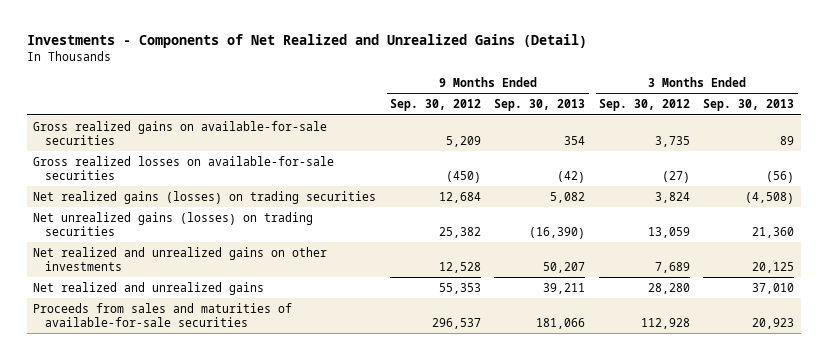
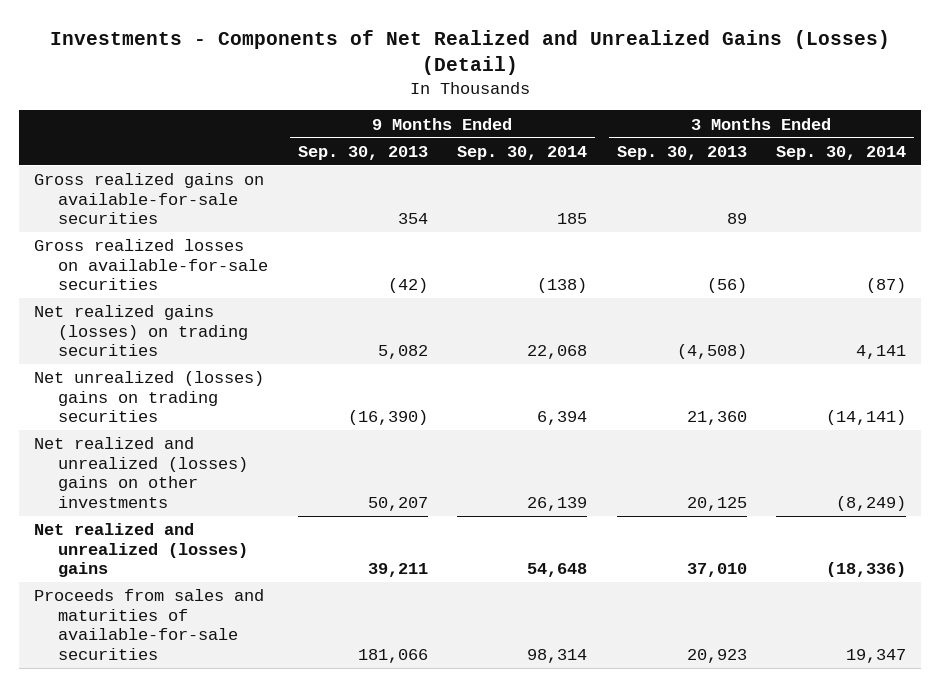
- Investments - Components of Net Realized and Unrealized Gains (Detail)
+ Investments - Components of Net Realized and Unrealized Gains (Losses) (Detail)
- | 9 Months Ended Sep. 30, 2012 | 9 Months Ended Sep. 30, 2013 | 3 Months Ended Sep. 30, 2012 | 3 Months Ended Sep. 30, 2013
+ | 9 Months Ended Sep. 30, 2013 | 9 Months Ended Sep. 30, 2014 | 3 Months Ended Sep. 30, 2013 | 3 Months Ended Sep. 30, 2014
- Net unrealized gains (losses) on trading securities | 25,382 | (16,390) | 13,059 | 21,360
- Net realized and unrealized gains on other investments | 12,528 | 50,207 | 7,689 | 20,125
- Net realized and unrealized gains | 55,353 | 39,211 | 28,280 | 37,010
+ Net unrealized (losses) gains on trading securities | (16,390) | 6,394 | 21,360 | (14,141)
+ Net realized and unrealized (losses) gains on other investments | 50,207 | 26,139 | 20,125 | (8,249)
+ Net realized and unrealized (losses) gains | 39,211 | 54,648 | 37,010 | (18,336)

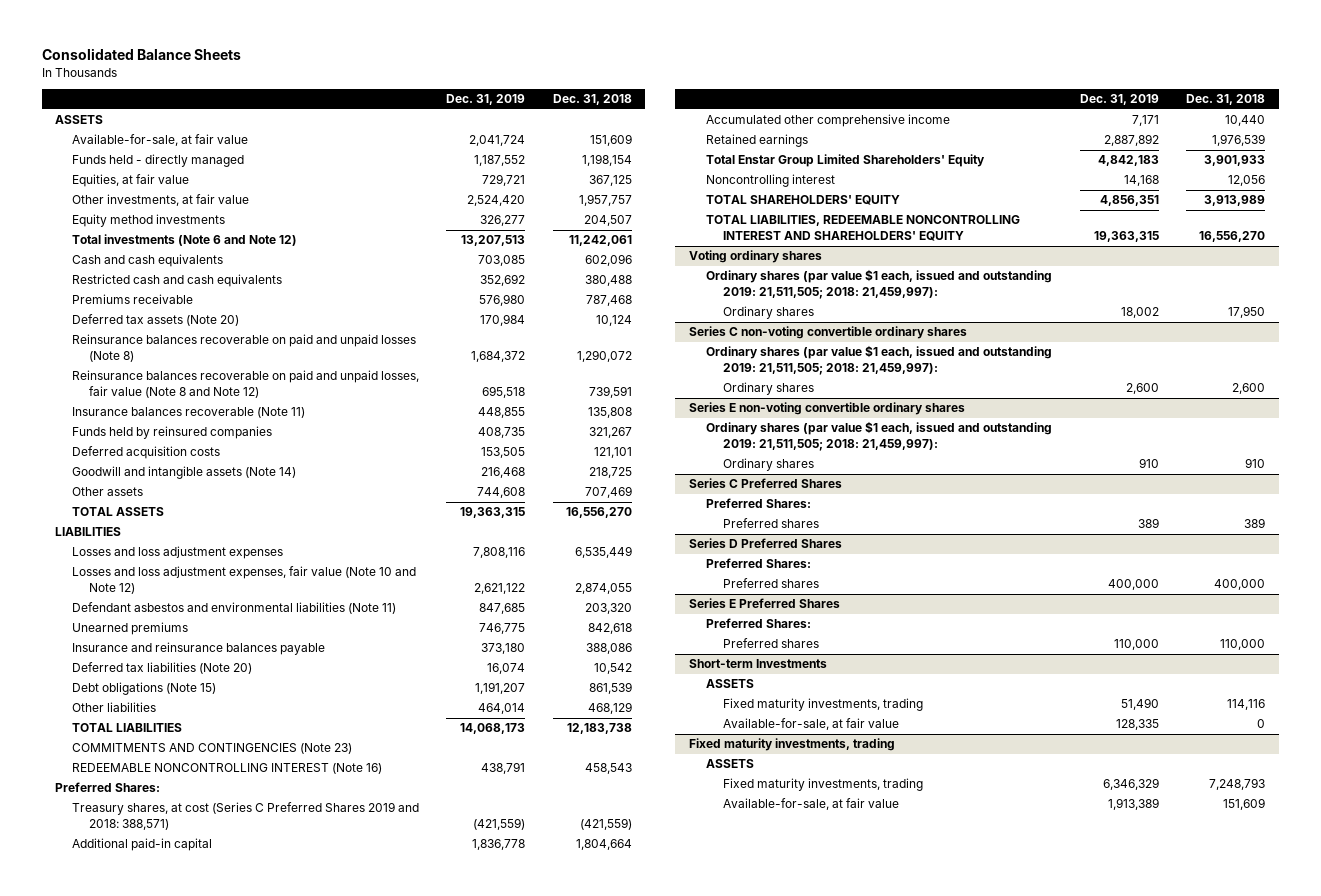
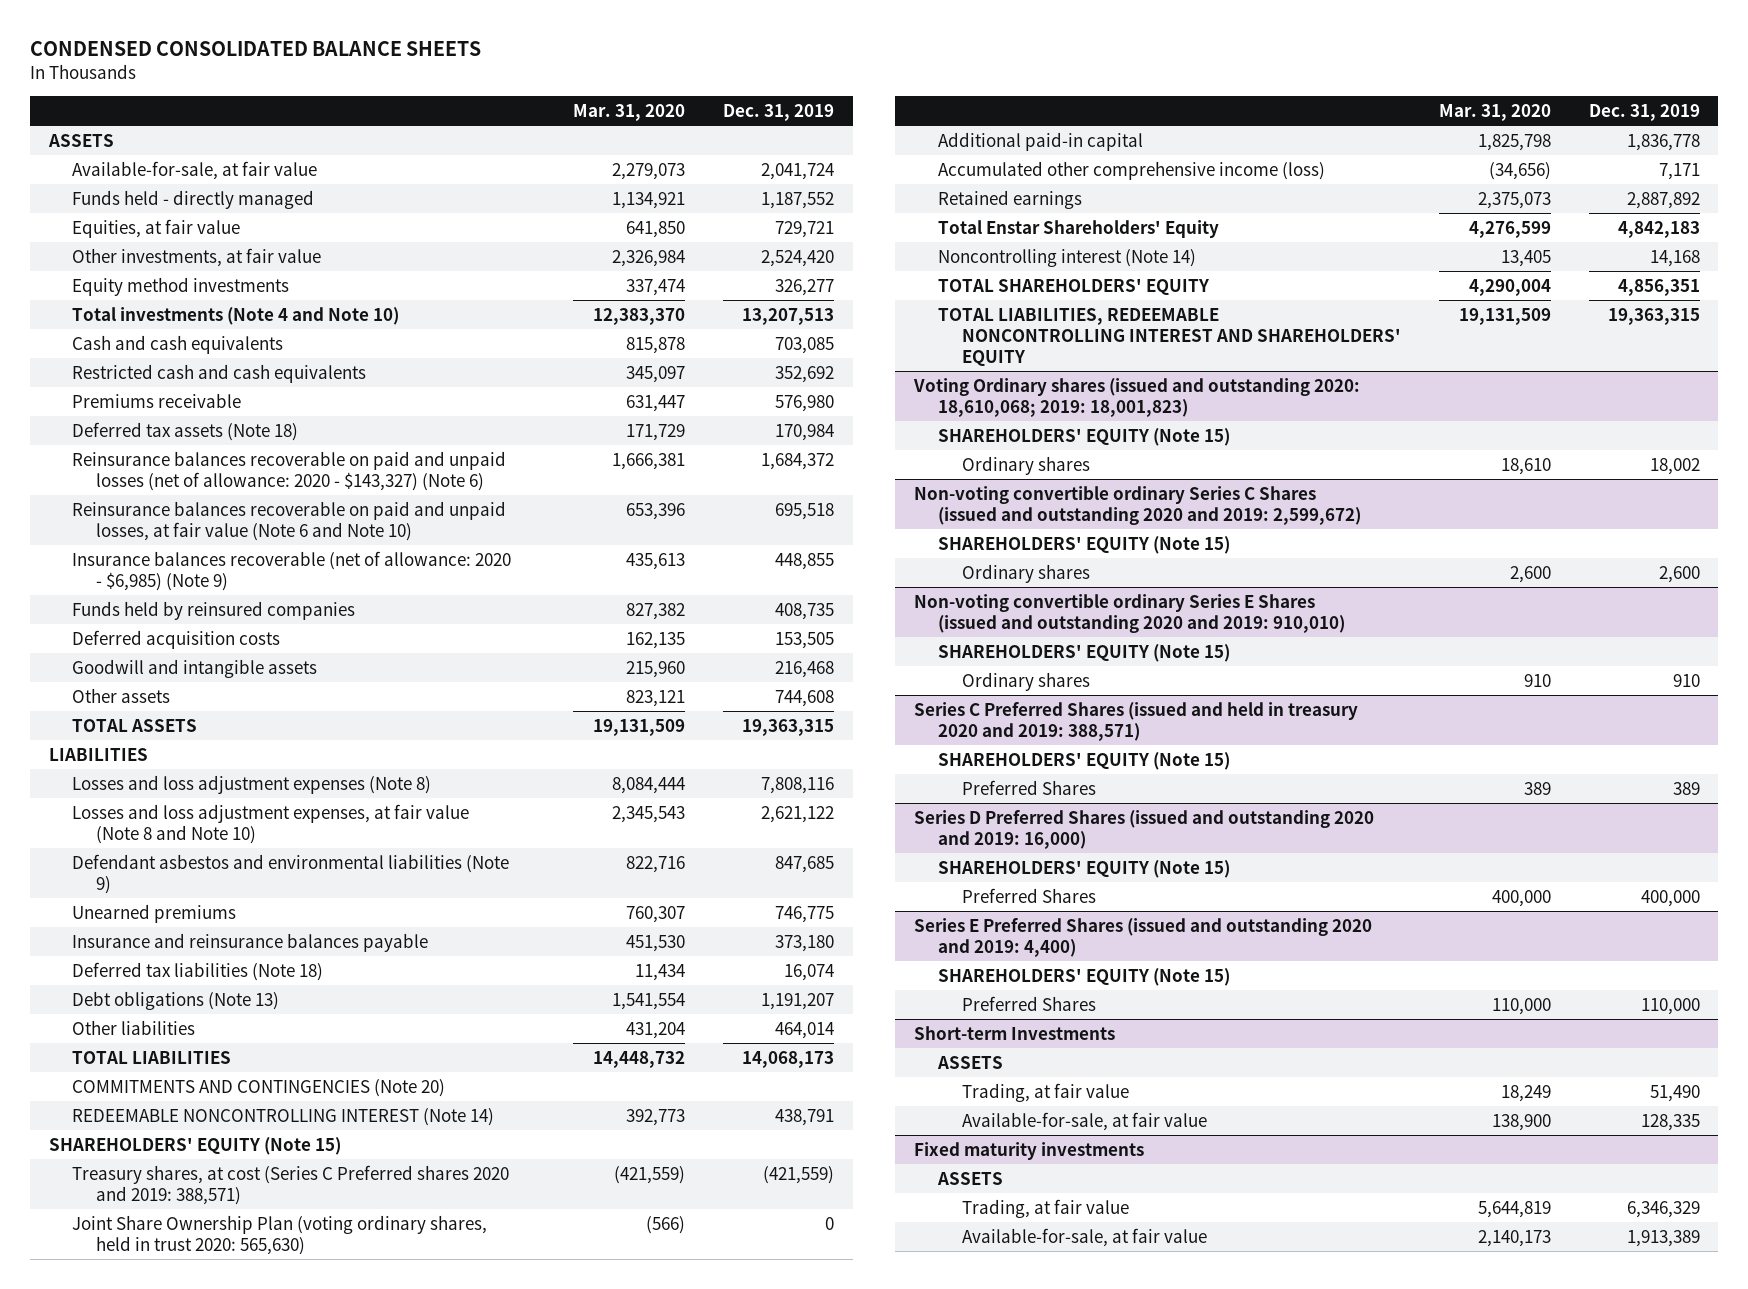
- Consolidated Balance Sheets
+ CONDENSED CONSOLIDATED BALANCE SHEETS
- | Dec. 31, 2019 | Dec. 31, 2018
+ | Mar. 31, 2020 | Dec. 31, 2019
- Total investments (Note 6 and Note 12) | 13,207,513 | 11,242,061
+ Total investments (Note 4 and Note 10) | 12,383,370 | 13,207,513
- Deferred tax assets (Note 20) | 170,984 | 10,124
- Reinsurance balances recoverable on paid and unpaid losses (Note 8) | 1,684,372 | 1,290,072
- Reinsurance balances recoverable on paid and unpaid losses, fair value (Note 8 and Note 12) | 695,518 | 739,591
- Insurance balances recoverable (Note 11) | 448,855 | 135,808
+ Deferred tax assets (Note 18) | 171,729 | 170,984
+ Reinsurance balances recoverable on paid and unpaid losses (net of allowance: 2020 - $143,327) (Note 6) | 1,666,381 | 1,684,372
+ Reinsurance balances recoverable on paid and unpaid losses, at fair value (Note 6 and Note 10) | 653,396 | 695,518
+ Insurance balances recoverable (net of allowance: 2020 - $6,985) (Note 9) | 435,613 | 448,855
- Goodwill and intangible assets (Note 14) | 216,468 | 218,725
+ Goodwill and intangible assets | 215,960 | 216,468
- Losses and loss adjustment expenses | 7,808,116 | 6,535,449
- Losses and loss adjustment expenses, fair value (Note 10 and Note 12) | 2,621,122 | 2,874,055
- Defendant asbestos and environmental liabilities (Note 11) | 847,685 | 203,320
+ Losses and loss adjustment expenses (Note 8) | 8,084,444 | 7,808,116
+ Losses and loss adjustment expenses, at fair value (Note 8 and Note 10) | 2,345,543 | 2,621,122
+ Defendant asbestos and environmental liabilities (Note 9) | 822,716 | 847,685
- Deferred tax liabilities (Note 20) | 16,074 | 10,542
- Debt obligations (Note 15) | 1,191,207 | 861,539
+ Deferred tax liabilities (Note 18) | 11,434 | 16,074
+ Debt obligations (Note 13) | 1,541,554 | 1,191,207
- COMMITMENTS AND CONTINGENCIES (Note 23)
- REDEEMABLE NONCONTROLLING INTEREST (Note 16) | 438,791 | 458,543
- Preferred Shares:
- Treasury shares, at cost (Series C Preferred Shares 2019 and 2018: 388,571) | (421,559) | (421,559)
+ COMMITMENTS AND CONTINGENCIES (Note 20)
+ REDEEMABLE NONCONTROLLING INTEREST (Note 14) | 392,773 | 438,791
+ SHAREHOLDERS' EQUITY (Note 15)
+ Treasury shares, at cost (Series C Preferred shares 2020 and 2019: 388,571) | (421,559) | (421,559)
+ Joint Share Ownership Plan (voting ordinary shares, held in trust 2020: 565,630) | (566) | 0
- Accumulated other comprehensive income | 7,171 | 10,440
+ Accumulated other comprehensive income (loss) | (34,656) | 7,171
- Total Enstar Group Limited Shareholders' Equity | 4,842,183 | 3,901,933
- Noncontrolling interest | 14,168 | 12,056
+ Total Enstar Shareholders' Equity | 4,276,599 | 4,842,183
+ Noncontrolling interest (Note 14) | 13,405 | 14,168
- Voting ordinary shares
- Ordinary shares (par value $1 each, issued and outstanding 2019: 21,511,505; 2018: 21,459,997):
+ Voting Ordinary shares (issued and outstanding 2020: 18,610,068; 2019: 18,001,823)
+ SHAREHOLDERS' EQUITY (Note 15)
- Series C non-voting convertible ordinary shares
- Ordinary shares (par value $1 each, issued and outstanding 2019: 21,511,505; 2018: 21,459,997):
+ Non-voting convertible ordinary Series C Shares (issued and outstanding 2020 and 2019: 2,599,672)
+ SHAREHOLDERS' EQUITY (Note 15)
- Series E non-voting convertible ordinary shares
- Ordinary shares (par value $1 each, issued and outstanding 2019: 21,511,505; 2018: 21,459,997):
+ Non-voting convertible ordinary Series E Shares (issued and outstanding 2020 and 2019: 910,010)
+ SHAREHOLDERS' EQUITY (Note 15)
- Series C Preferred Shares
- Preferred Shares:
- Preferred shares | 389 | 389
- Series D Preferred Shares
- Preferred Shares:
- Preferred shares | 400,000 | 400,000
- Series E Preferred Shares
- Preferred Shares:
- Preferred shares | 110,000 | 110,000
+ Series C Preferred Shares (issued and held in treasury 2020 and 2019: 388,571)
+ SHAREHOLDERS' EQUITY (Note 15)
+ Preferred Shares | 389 | 389
+ Series D Preferred Shares (issued and outstanding 2020 and 2019: 16,000)
+ SHAREHOLDERS' EQUITY (Note 15)
+ Preferred Shares | 400,000 | 400,000
+ Series E Preferred Shares (issued and outstanding 2020 and 2019: 4,400)
+ SHAREHOLDERS' EQUITY (Note 15)
+ Preferred Shares | 110,000 | 110,000
@ Short-term Investments
- Fixed maturity investments, trading | 51,490 | 114,116
+ Trading, at fair value | 18,249 | 51,490
- Fixed maturity investments, trading
+ Fixed maturity investments
- Fixed maturity investments, trading | 6,346,329 | 7,248,793
+ Trading, at fair value | 5,644,819 | 6,346,329

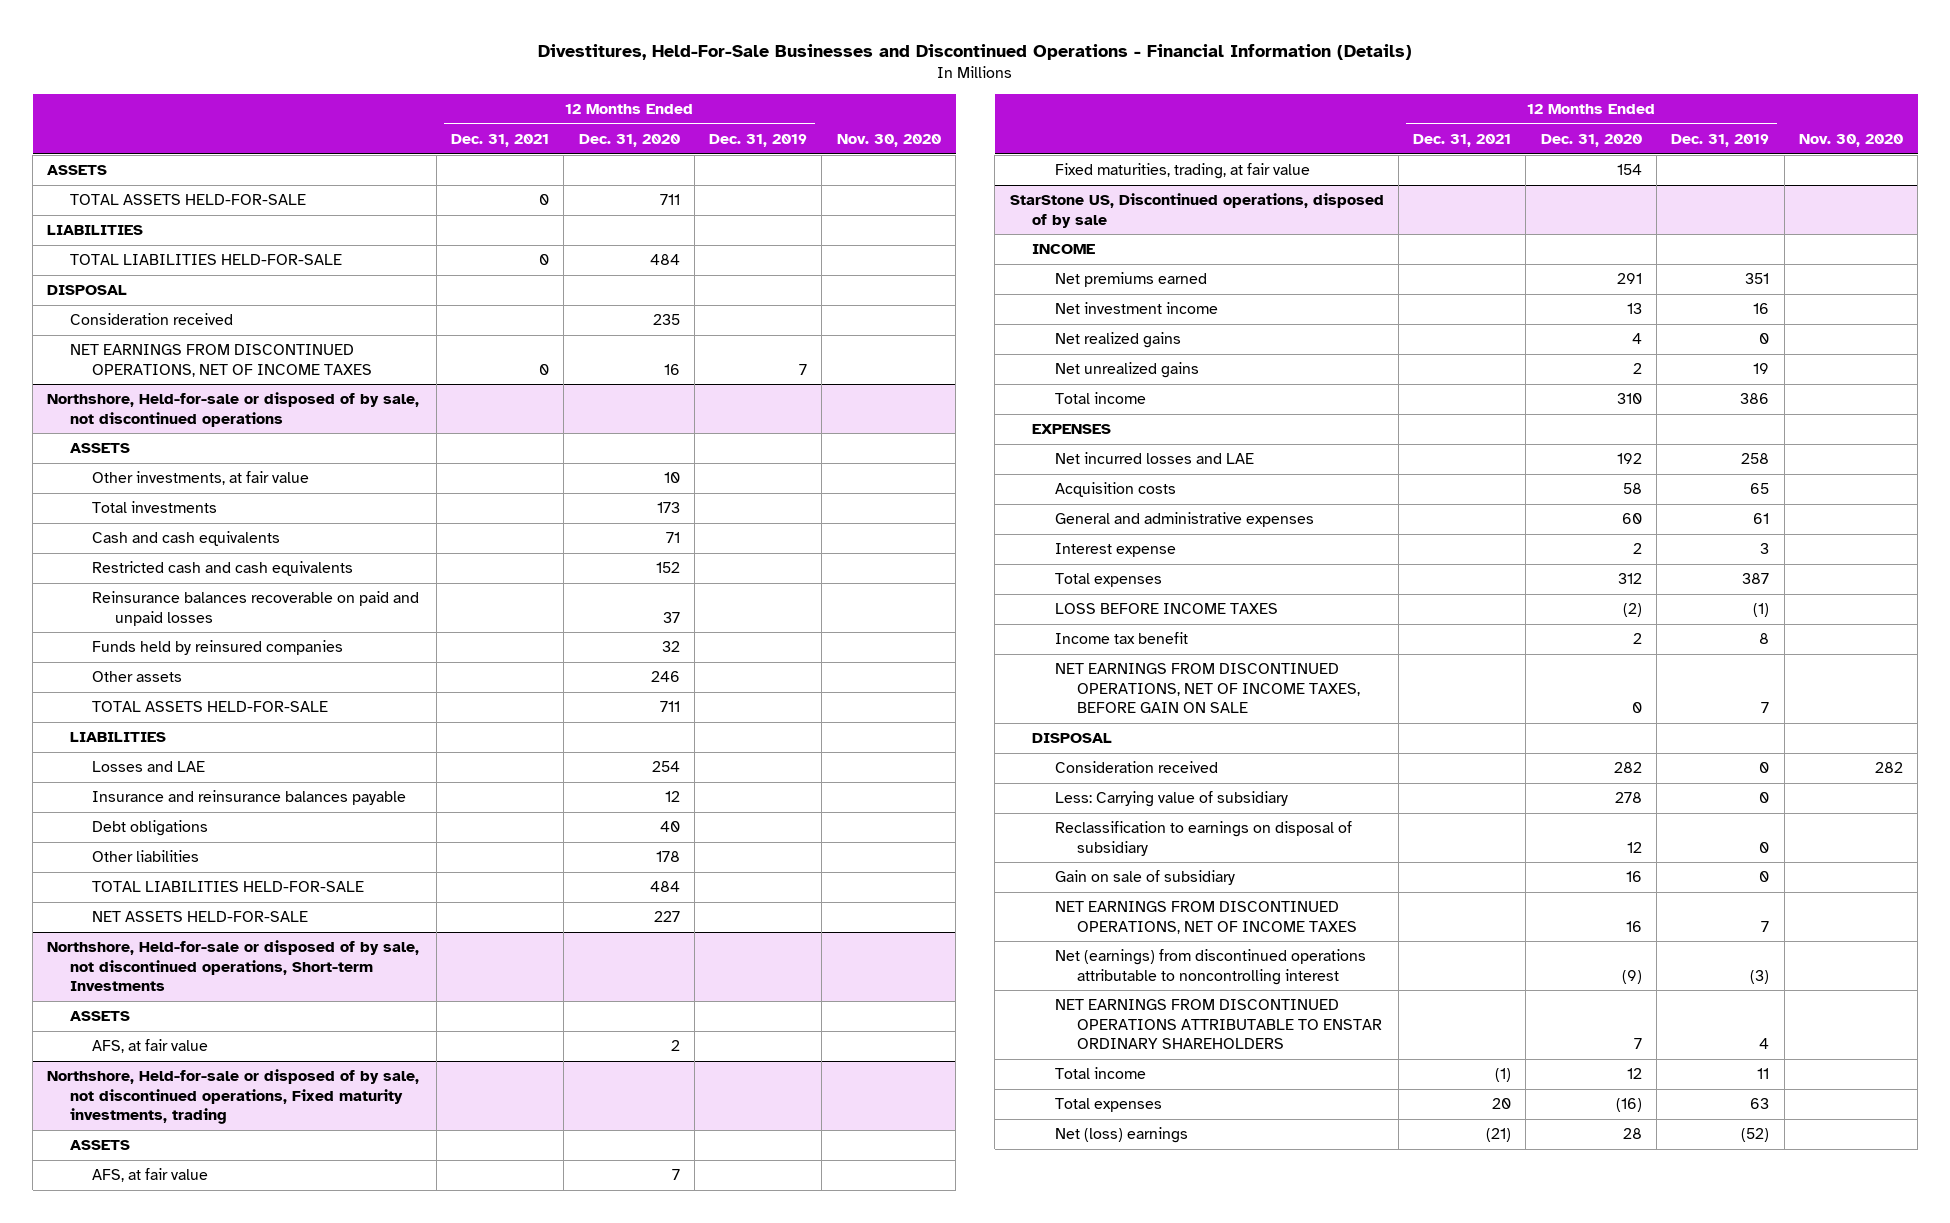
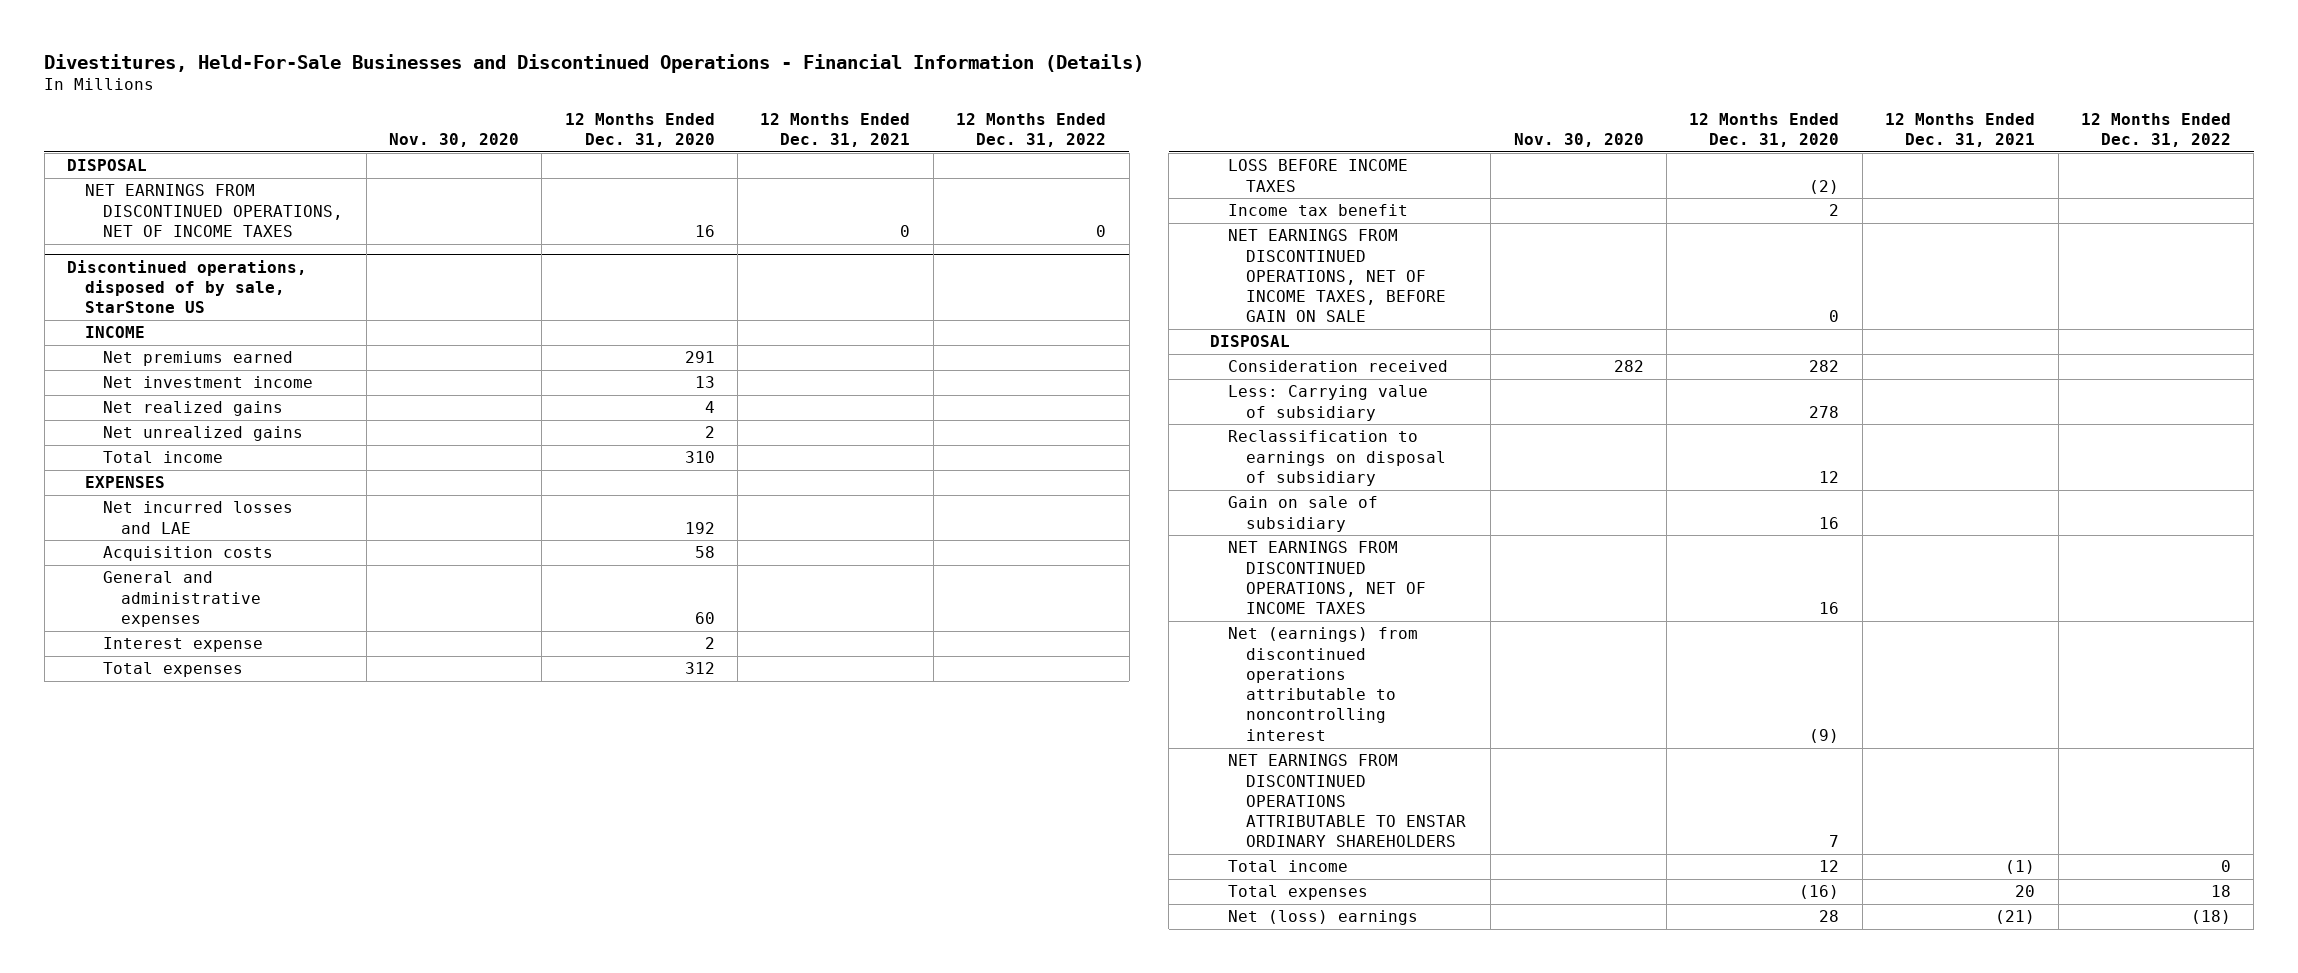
- | 12 Months Ended Dec. 31, 2021 | 12 Months Ended Dec. 31, 2020 | 12 Months Ended Dec. 31, 2019 | Nov. 30, 2020
+ | Nov. 30, 2020 | 12 Months Ended Dec. 31, 2020 | 12 Months Ended Dec. 31, 2021 | 12 Months Ended Dec. 31, 2022
- ASSETS
- TOTAL ASSETS HELD-FOR-SALE | 0 | 711 | |
- LIABILITIES
- TOTAL LIABILITIES HELD-FOR-SALE | 0 | 484 | |
- Consideration received | | 235 | |
- Northshore, Held-for-sale or disposed of by sale, not discontinued operations
- ASSETS
- Other investments, at fair value | | 10 | |
- Total investments | | 173 | |
- Cash and cash equivalents | | 71 | |
- Restricted cash and cash equivalents | | 152 | |
- Reinsurance balances recoverable on paid and unpaid losses | | 37 | |
- Funds held by reinsured companies | | 32 | |
- Other assets | | 246 | |
- TOTAL ASSETS HELD-FOR-SALE | | 711 | |
- LIABILITIES
- Losses and LAE | | 254 | |
- Insurance and reinsurance balances payable | | 12 | |
- Debt obligations | | 40 | |
- Other liabilities | | 178 | |
- TOTAL LIABILITIES HELD-FOR-SALE | | 484 | |
- NET ASSETS HELD-FOR-SALE | | 227 | |
- Northshore, Held-for-sale or disposed of by sale, not discontinued operations, Short-term Investments
- ASSETS
- AFS, at fair value | | 2 | |
- Northshore, Held-for-sale or disposed of by sale, not discontinued operations, Fixed maturity investments, trading
- ASSETS
- AFS, at fair value | | 7 | |
- Fixed maturities, trading, at fair value | | 154 | |
- StarStone US, Discontinued operations, disposed of by sale
+ Discontinued operations, disposed of by sale, StarStone US

